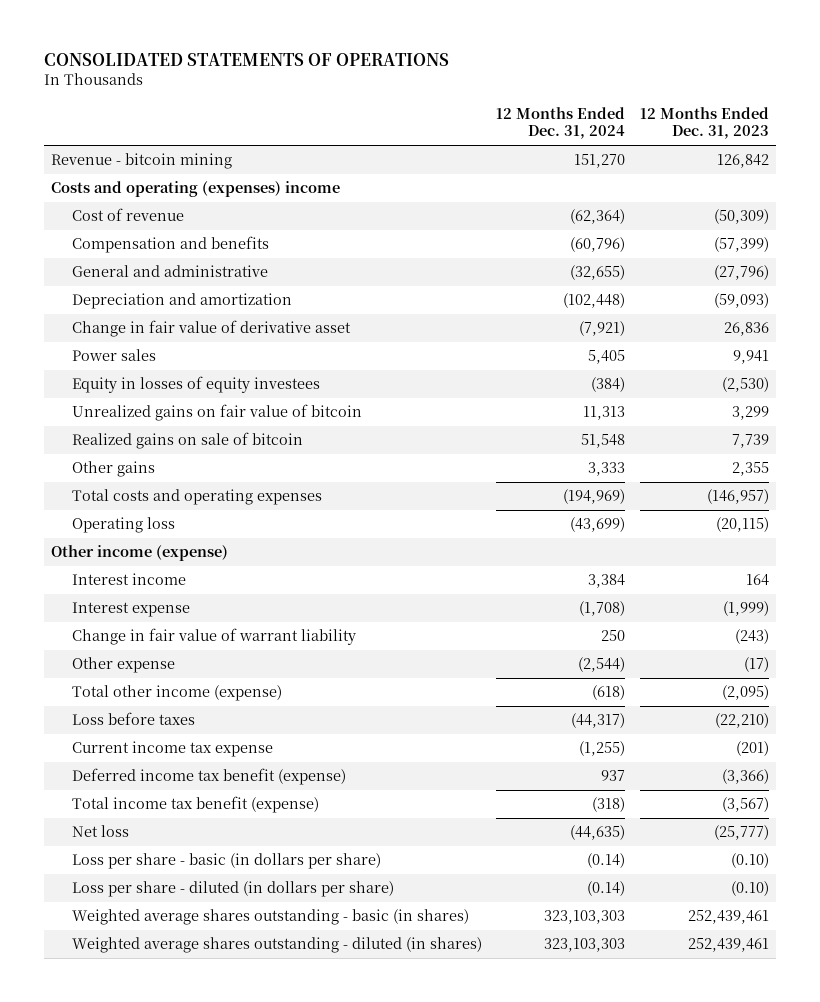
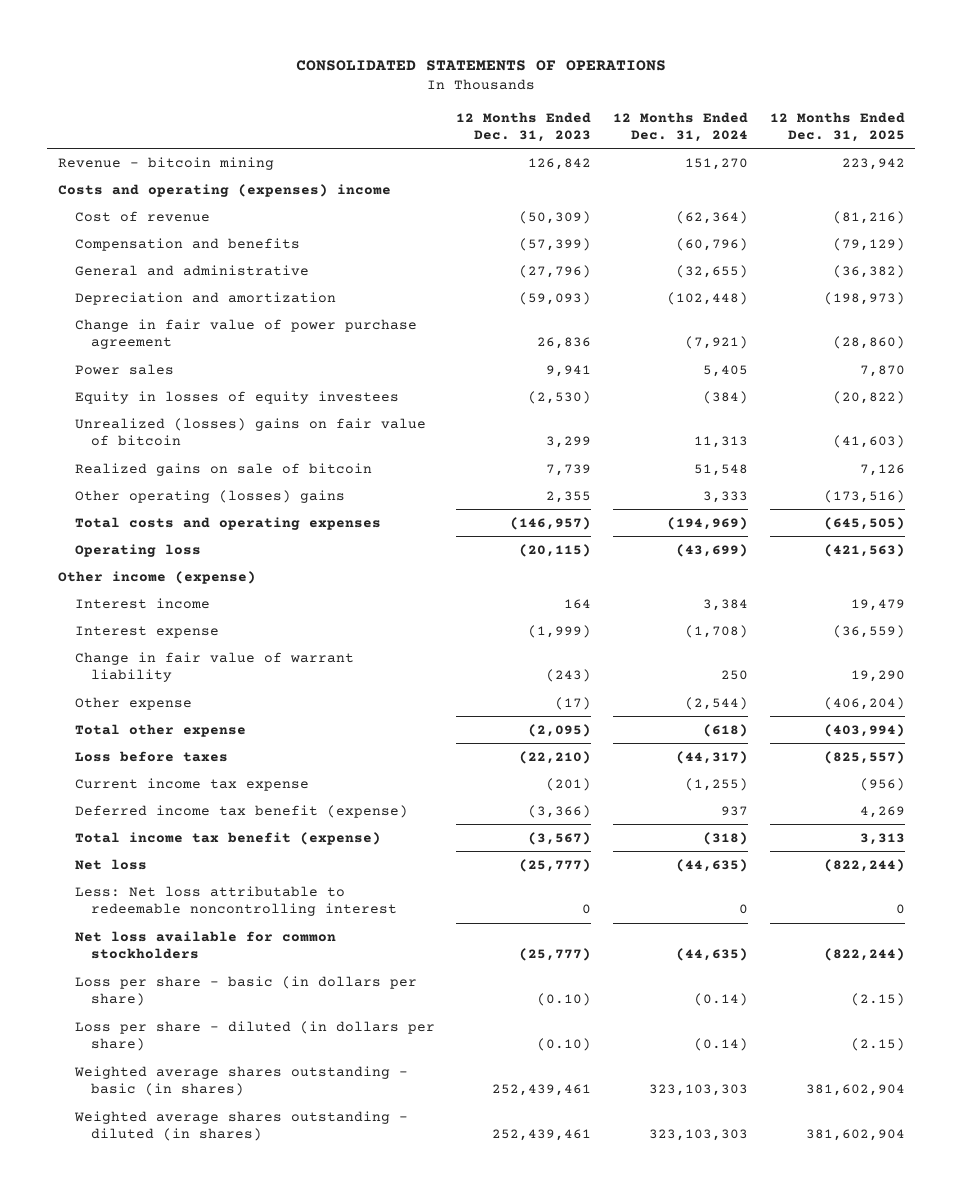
- | 12 Months Ended Dec. 31, 2024 | 12 Months Ended Dec. 31, 2023
+ | 12 Months Ended Dec. 31, 2023 | 12 Months Ended Dec. 31, 2024 | 12 Months Ended Dec. 31, 2025
- Change in fair value of derivative asset | (7,921) | 26,836
+ Change in fair value of power purchase agreement | 26,836 | (7,921) | (28,860)
- Unrealized gains on fair value of bitcoin | 11,313 | 3,299
+ Unrealized (losses) gains on fair value of bitcoin | 3,299 | 11,313 | (41,603)
- Other gains | 3,333 | 2,355
+ Other operating (losses) gains | 2,355 | 3,333 | (173,516)
- Total other income (expense) | (618) | (2,095)
+ Total other expense | (2,095) | (618) | (403,994)
+ Less: Net loss attributable to redeemable noncontrolling interest | 0 | 0 | 0
+ Net loss available for common stockholders | (25,777) | (44,635) | (822,244)

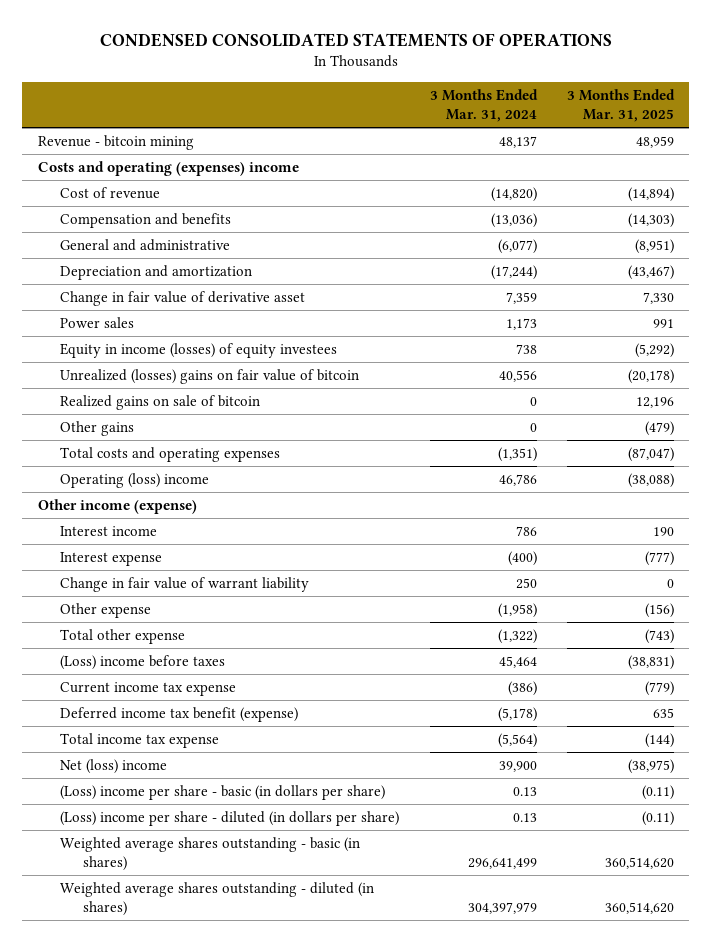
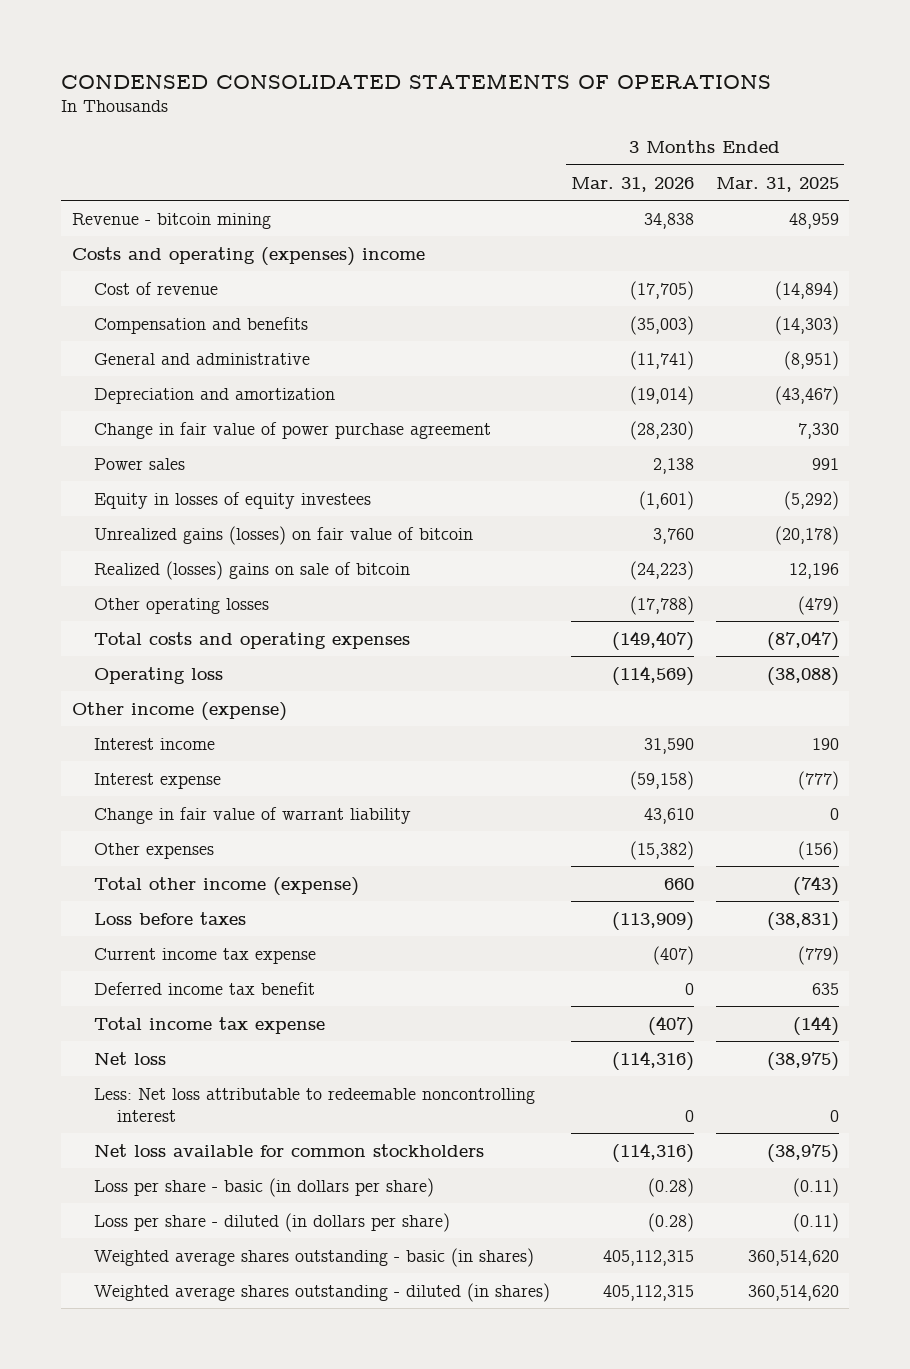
- | 3 Months Ended Mar. 31, 2024 | 3 Months Ended Mar. 31, 2025
+ | 3 Months Ended Mar. 31, 2026 | 3 Months Ended Mar. 31, 2025
- Change in fair value of derivative asset | 7,359 | 7,330
+ Change in fair value of power purchase agreement | (28,230) | 7,330
- Equity in income (losses) of equity investees | 738 | (5,292)
- Unrealized (losses) gains on fair value of bitcoin | 40,556 | (20,178)
- Realized gains on sale of bitcoin | 0 | 12,196
- Other gains | 0 | (479)
+ Equity in losses of equity investees | (1,601) | (5,292)
+ Unrealized gains (losses) on fair value of bitcoin | 3,760 | (20,178)
+ Realized (losses) gains on sale of bitcoin | (24,223) | 12,196
+ Other operating losses | (17,788) | (479)
- Operating (loss) income | 46,786 | (38,088)
+ Operating loss | (114,569) | (38,088)
- Other expense | (1,958) | (156)
- Total other expense | (1,322) | (743)
- (Loss) income before taxes | 45,464 | (38,831)
+ Other expenses | (15,382) | (156)
+ Total other income (expense) | 660 | (743)
+ Loss before taxes | (113,909) | (38,831)
- Deferred income tax benefit (expense) | (5,178) | 635
+ Deferred income tax benefit | 0 | 635
- Net (loss) income | 39,900 | (38,975)
- (Loss) income per share - basic (in dollars per share) | 0.13 | (0.11)
- (Loss) income per share - diluted (in dollars per share) | 0.13 | (0.11)
+ Net loss | (114,316) | (38,975)
+ Less: Net loss attributable to redeemable noncontrolling interest | 0 | 0
+ Net loss available for common stockholders | (114,316) | (38,975)
+ Loss per share - basic (in dollars per share) | (0.28) | (0.11)
+ Loss per share - diluted (in dollars per share) | (0.28) | (0.11)

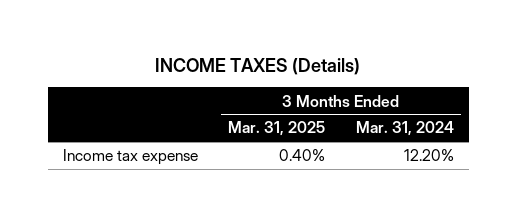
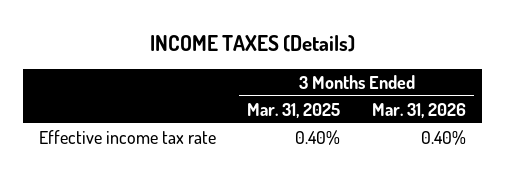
- | 3 Months Ended Mar. 31, 2025 | 3 Months Ended Mar. 31, 2024
+ | 3 Months Ended Mar. 31, 2025 | 3 Months Ended Mar. 31, 2026
- Income tax expense | 0.40% | 12.20%
+ Effective income tax rate | 0.40% | 0.40%

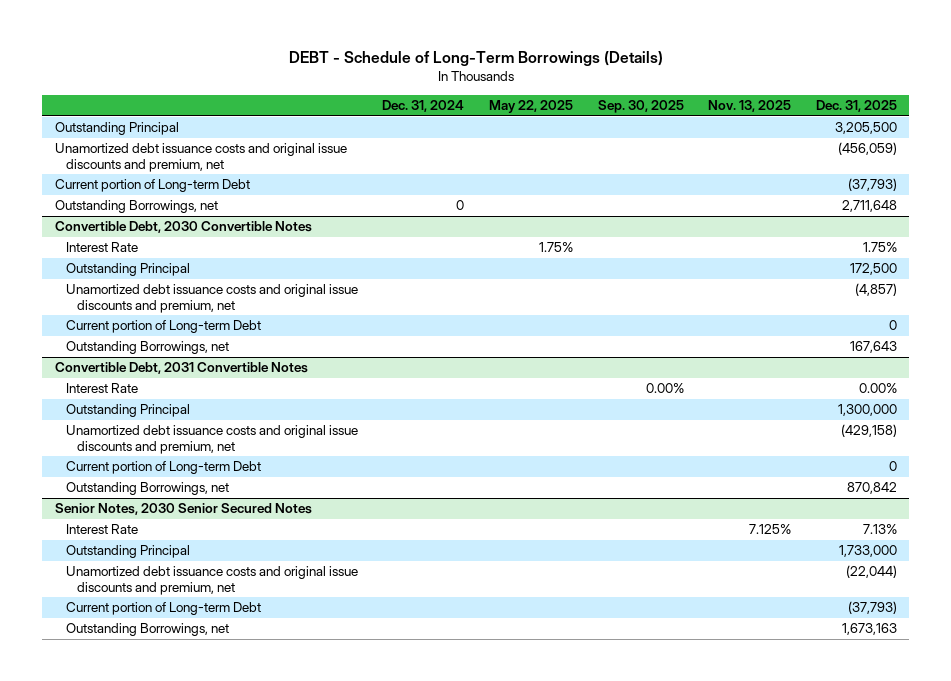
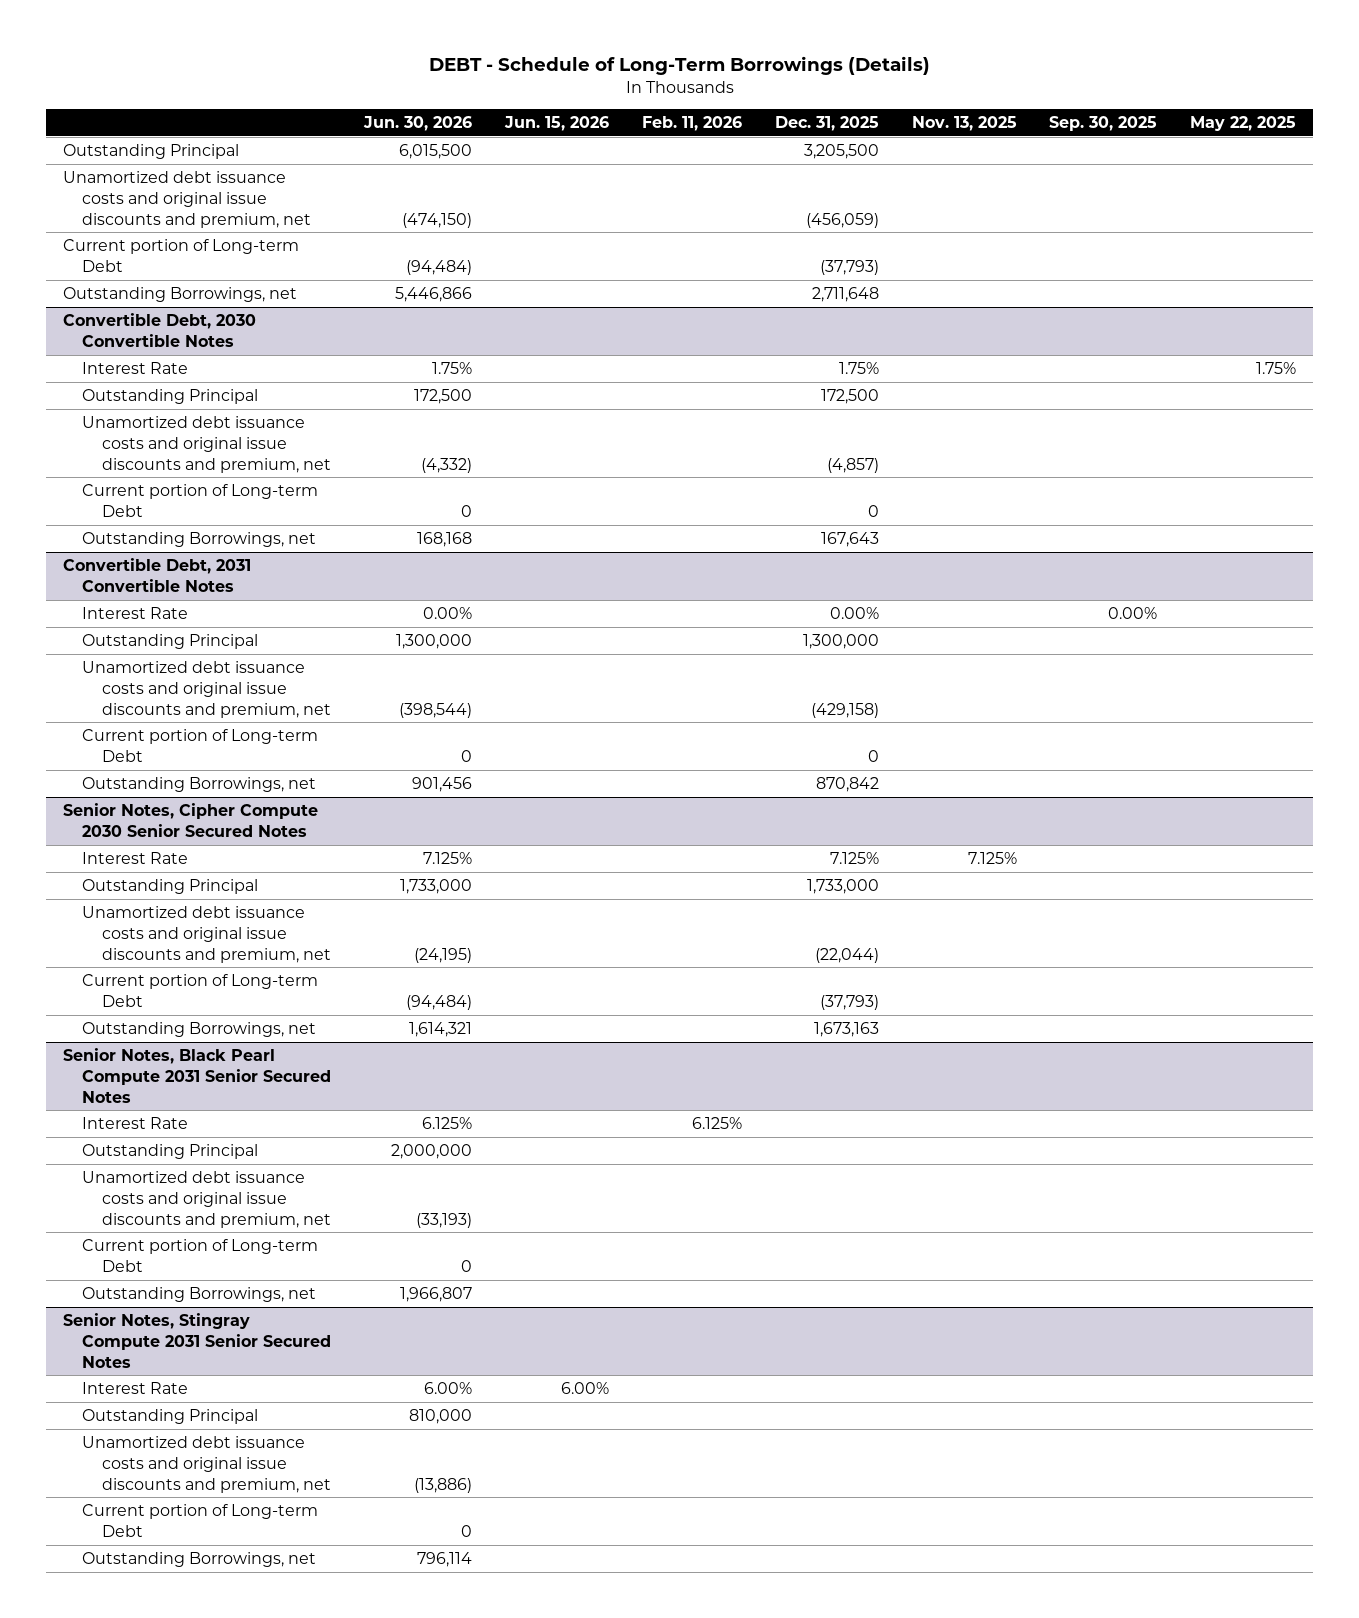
- | Dec. 31, 2024 | May 22, 2025 | Sep. 30, 2025 | Nov. 13, 2025 | Dec. 31, 2025
+ | Jun. 30, 2026 | Jun. 15, 2026 | Feb. 11, 2026 | Dec. 31, 2025 | Nov. 13, 2025 | Sep. 30, 2025 | May 22, 2025
- Senior Notes, 2030 Senior Secured Notes
- Interest Rate | | | | 7.125% | 7.13%
+ Senior Notes, Cipher Compute 2030 Senior Secured Notes
+ Interest Rate | 7.125% | | | 7.125% | 7.125% | |
+ Senior Notes, Black Pearl Compute 2031 Senior Secured Notes
+ Interest Rate | 6.125% | | 6.125% | | | |
+ Outstanding Principal | 2,000,000 | | | | | |
+ Unamortized debt issuance costs and original issue discounts and premium, net | (33,193) | | | | | |
+ Current portion of Long-term Debt | 0 | | | | | |
+ Outstanding Borrowings, net | 1,966,807 | | | | | |
+ Senior Notes, Stingray Compute 2031 Senior Secured Notes
+ Interest Rate | 6.00% | 6.00% | | | | |
+ Outstanding Principal | 810,000 | | | | | |
+ Unamortized debt issuance costs and original issue discounts and premium, net | (13,886) | | | | | |
+ Current portion of Long-term Debt | 0 | | | | | |
+ Outstanding Borrowings, net | 796,114 | | | | | |

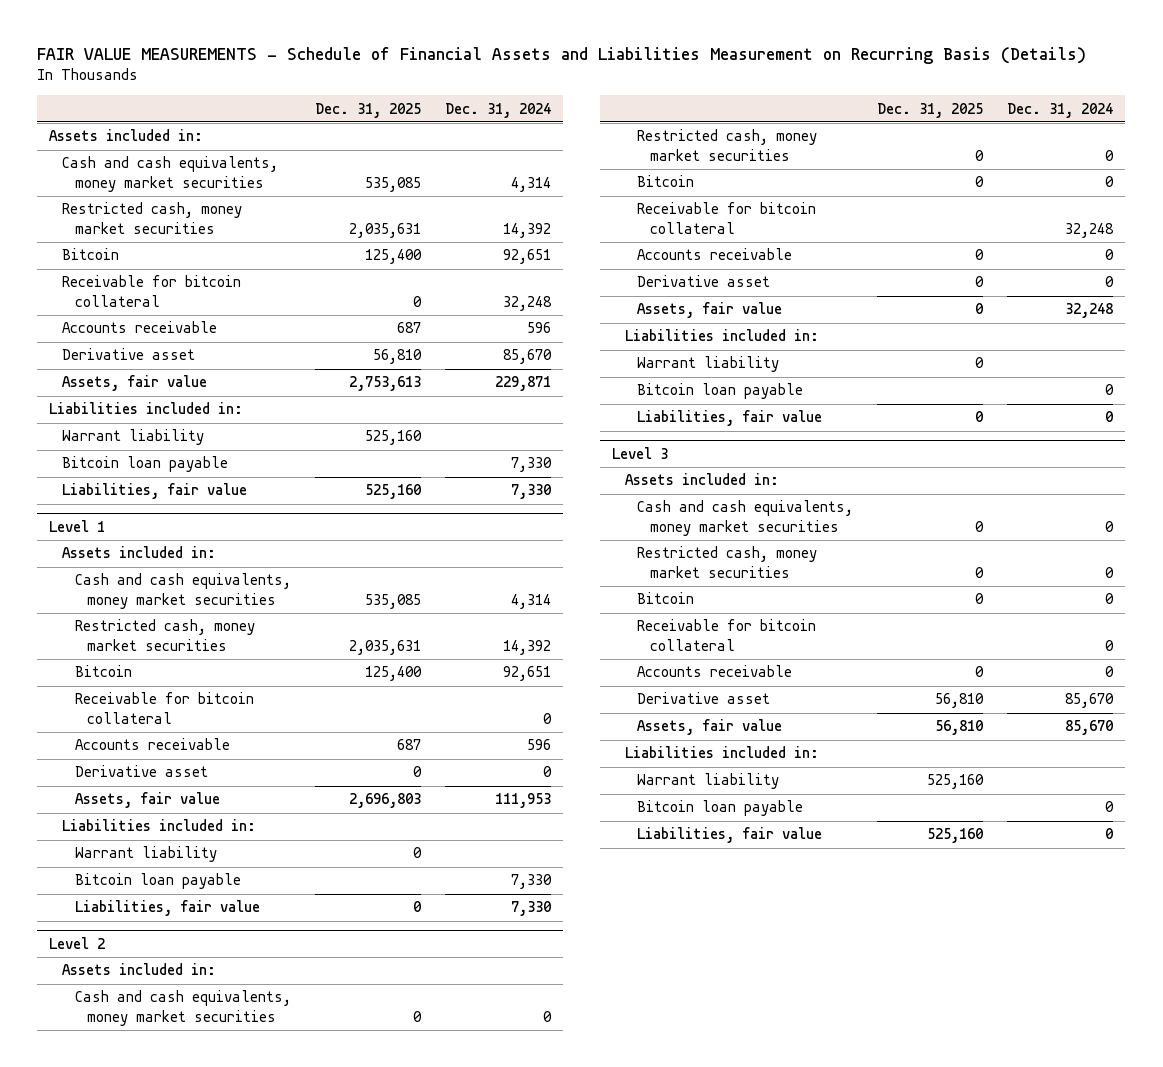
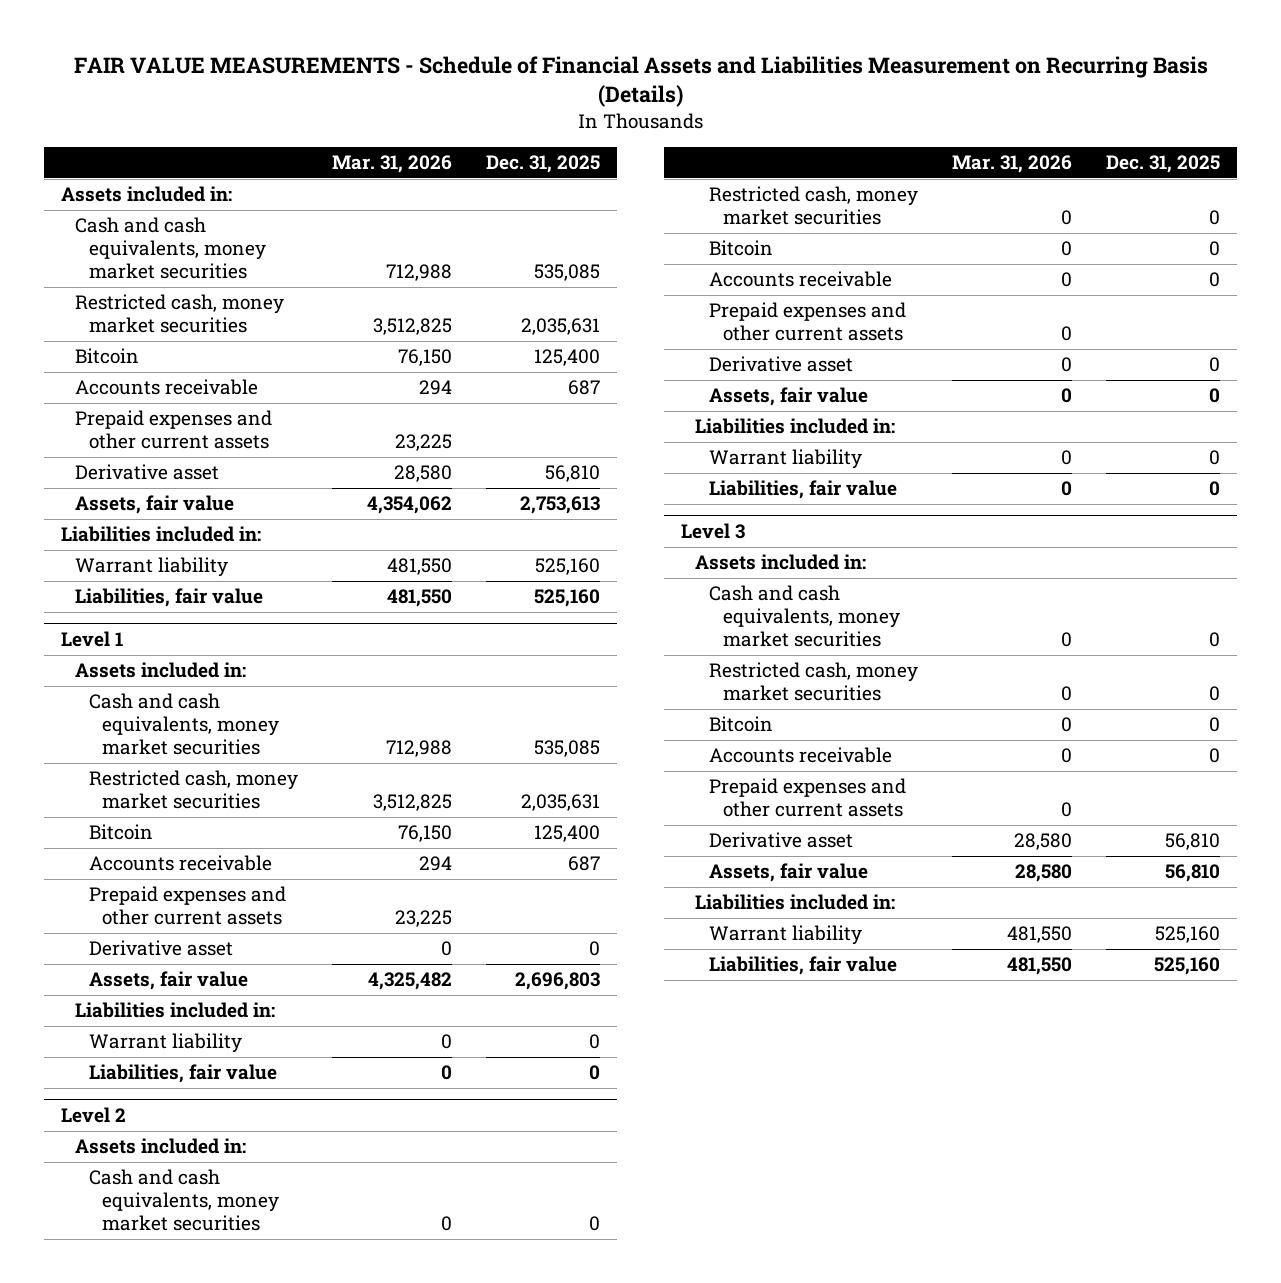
- | Dec. 31, 2025 | Dec. 31, 2024
+ | Mar. 31, 2026 | Dec. 31, 2025
- Receivable for bitcoin collateral | 0 | 32,248
+ Prepaid expenses and other current assets | 23,225 |
- Bitcoin loan payable | | 7,330
@ Level 1
- Receivable for bitcoin collateral | | 0
+ Prepaid expenses and other current assets | 23,225 |
- Bitcoin loan payable | | 7,330
@ Level 2
- Receivable for bitcoin collateral | | 32,248
+ Prepaid expenses and other current assets | 0 |
- Bitcoin loan payable | | 0
@ Level 3
- Receivable for bitcoin collateral | | 0
+ Prepaid expenses and other current assets | 0 |
- Bitcoin loan payable | | 0

